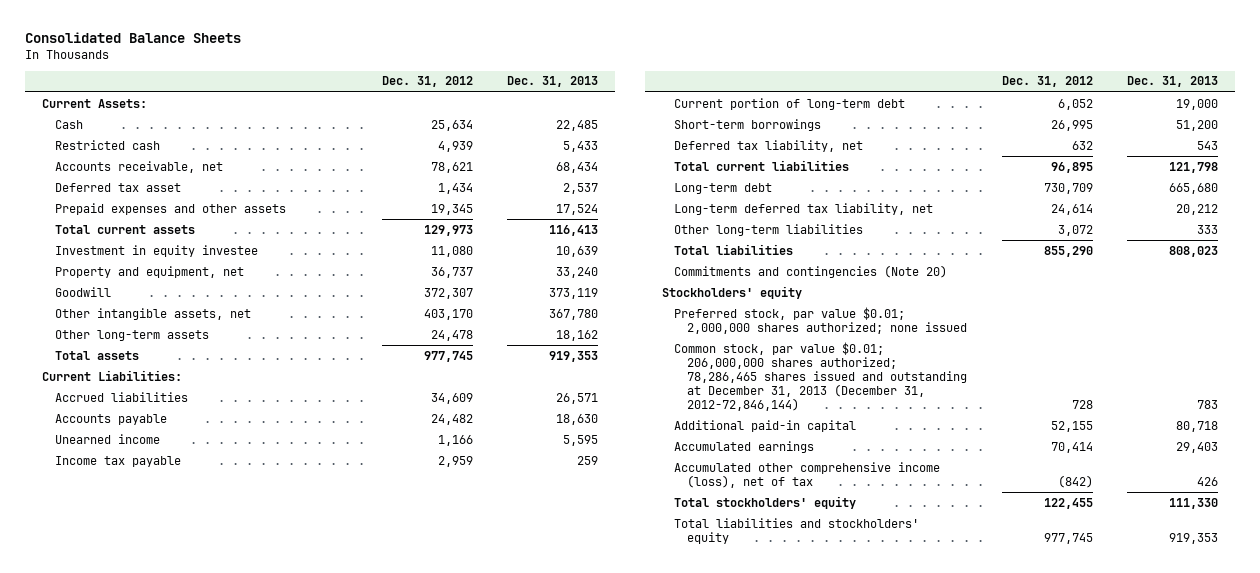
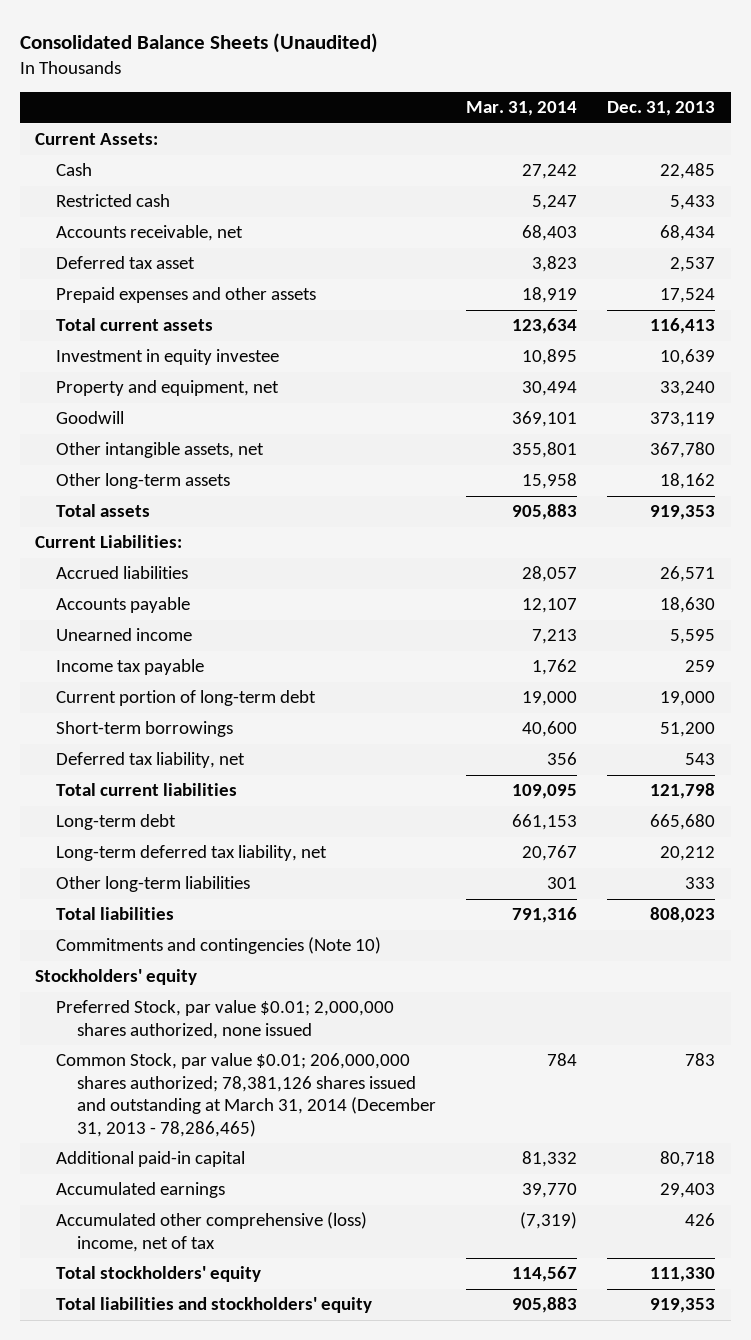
- Consolidated Balance Sheets
+ Consolidated Balance Sheets (Unaudited)
- | Dec. 31, 2012 | Dec. 31, 2013
+ | Mar. 31, 2014 | Dec. 31, 2013
- Commitments and contingencies (Note 20)
+ Commitments and contingencies (Note 10)
- Preferred stock, par value $0.01; 2,000,000 shares authorized; none issued
- Common stock, par value $0.01; 206,000,000 shares authorized; 78,286,465 shares issued and outstanding at December 31, 2013 (December 31, 2012-72,846,144) | 728 | 783
+ Preferred Stock, par value $0.01; 2,000,000 shares authorized, none issued
+ Common Stock, par value $0.01; 206,000,000 shares authorized; 78,381,126 shares issued and outstanding at March 31, 2014 (December 31, 2013 - 78,286,465) | 784 | 783
- Accumulated other comprehensive income (loss), net of tax | (842) | 426
+ Accumulated other comprehensive (loss) income, net of tax | (7,319) | 426

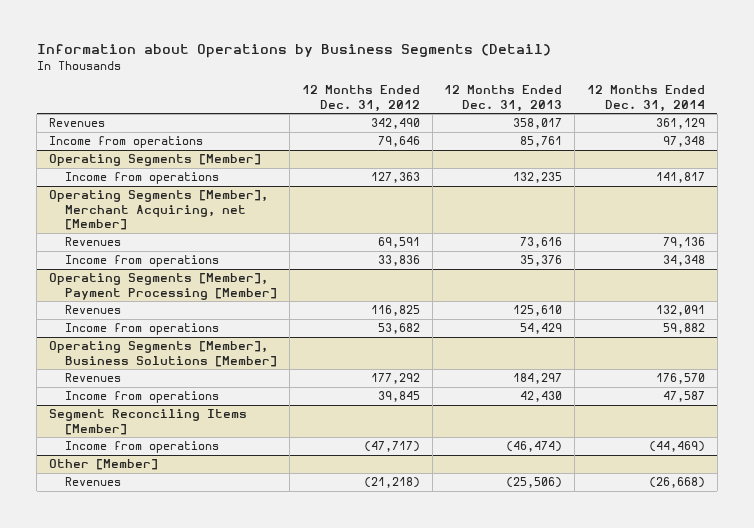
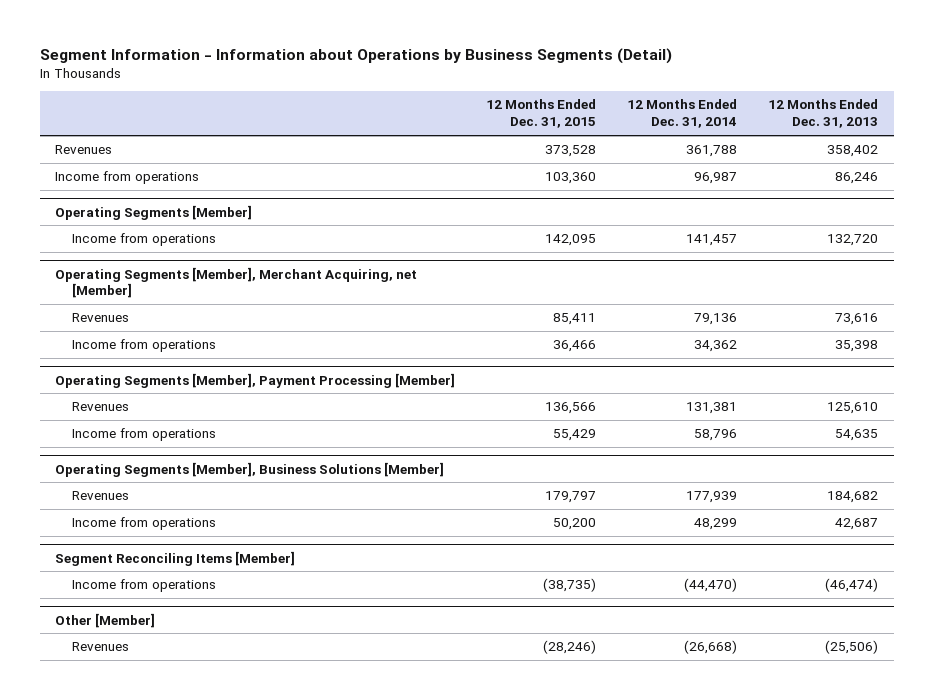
- Information about Operations by Business Segments (Detail)
+ Segment Information - Information about Operations by Business Segments (Detail)
- | 12 Months Ended Dec. 31, 2012 | 12 Months Ended Dec. 31, 2013 | 12 Months Ended Dec. 31, 2014
+ | 12 Months Ended Dec. 31, 2015 | 12 Months Ended Dec. 31, 2014 | 12 Months Ended Dec. 31, 2013
- Revenues | 342,490 | 358,017 | 361,129
- Income from operations | 79,646 | 85,761 | 97,348
+ Revenues | 373,528 | 361,788 | 358,402
+ Income from operations | 103,360 | 96,987 | 86,246
@ Operating Segments [Member]
- Income from operations | 127,363 | 132,235 | 141,817
+ Income from operations | 142,095 | 141,457 | 132,720
@ Operating Segments [Member], Merchant Acquiring, net [Member]
- Income from operations | 33,836 | 35,376 | 34,348
+ Income from operations | 36,466 | 34,362 | 35,398
@ Operating Segments [Member], Payment Processing [Member]
- Revenues | 116,825 | 125,610 | 132,091
- Income from operations | 53,682 | 54,429 | 59,882
+ Revenues | 136,566 | 131,381 | 125,610
+ Income from operations | 55,429 | 58,796 | 54,635
@ Operating Segments [Member], Business Solutions [Member]
- Revenues | 177,292 | 184,297 | 176,570
- Income from operations | 39,845 | 42,430 | 47,587
+ Revenues | 179,797 | 177,939 | 184,682
+ Income from operations | 50,200 | 48,299 | 42,687
@ Segment Reconciling Items [Member]
- Income from operations | (47,717) | (46,474) | (44,469)
+ Income from operations | (38,735) | (44,470) | (46,474)

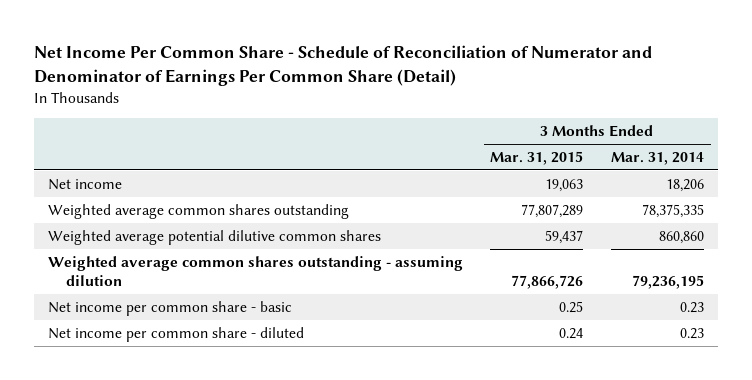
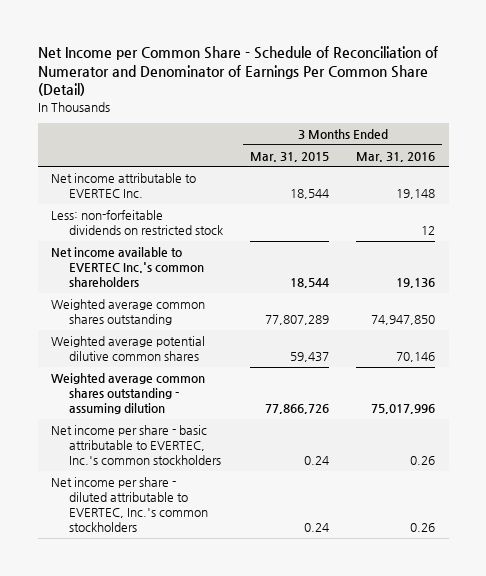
- Net Income Per Common Share - Schedule of Reconciliation of Numerator and Denominator of Earnings Per Common Share (Detail)
+ Net Income per Common Share - Schedule of Reconciliation of Numerator and Denominator of Earnings Per Common Share (Detail)
- | 3 Months Ended Mar. 31, 2015 | 3 Months Ended Mar. 31, 2014
+ | 3 Months Ended Mar. 31, 2015 | 3 Months Ended Mar. 31, 2016
- Net income | 19,063 | 18,206
+ Net income attributable to EVERTEC Inc. | 18,544 | 19,148
+ Less: non-forfeitable dividends on restricted stock | | 12
+ Net income available to EVERTEC Inc.'s common shareholders | 18,544 | 19,136
- Net income per common share - basic | 0.25 | 0.23
- Net income per common share - diluted | 0.24 | 0.23
+ Net income per share - basic attributable to EVERTEC, Inc.'s common stockholders | 0.24 | 0.26
+ Net income per share - diluted attributable to EVERTEC, Inc.'s common stockholders | 0.24 | 0.26

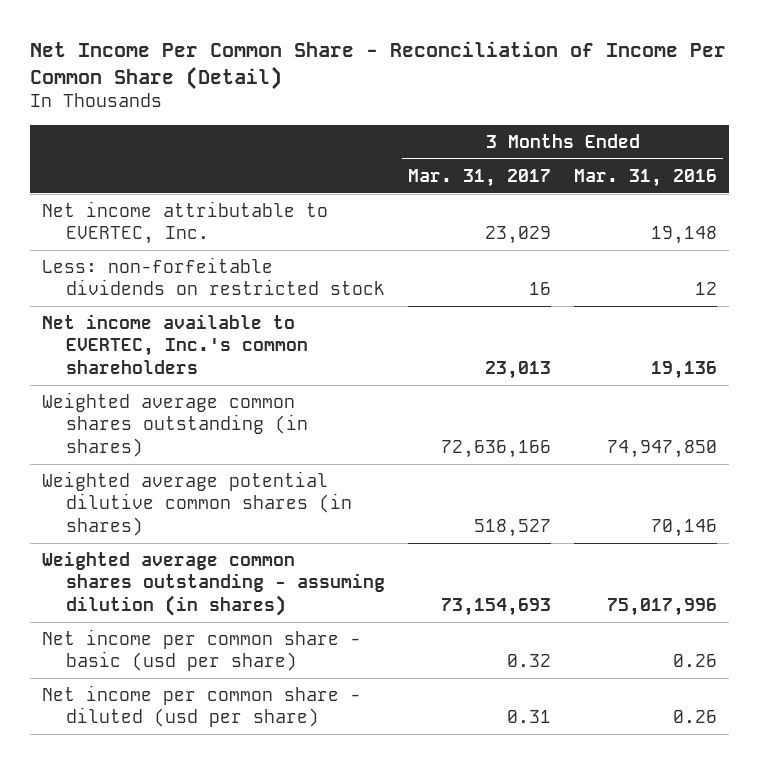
- Net Income per Common Share - Schedule of Reconciliation of Numerator and Denominator of Earnings Per Common Share (Detail)
+ Net Income Per Common Share - Reconciliation of Income Per Common Share (Detail)
- | 3 Months Ended Mar. 31, 2015 | 3 Months Ended Mar. 31, 2016
+ | 3 Months Ended Mar. 31, 2017 | 3 Months Ended Mar. 31, 2016
- Net income attributable to EVERTEC Inc. | 18,544 | 19,148
+ Net income attributable to EVERTEC, Inc. | 23,029 | 19,148
- Net income available to EVERTEC Inc.'s common shareholders | 18,544 | 19,136
- Weighted average common shares outstanding | 77,807,289 | 74,947,850
- Weighted average potential dilutive common shares | 59,437 | 70,146
- Weighted average common shares outstanding - assuming dilution | 77,866,726 | 75,017,996
- Net income per share - basic attributable to EVERTEC, Inc.'s common stockholders | 0.24 | 0.26
- Net income per share - diluted attributable to EVERTEC, Inc.'s common stockholders | 0.24 | 0.26
+ Net income available to EVERTEC, Inc.'s common shareholders | 23,013 | 19,136
+ Weighted average common shares outstanding (in shares) | 72,636,166 | 74,947,850
+ Weighted average potential dilutive common shares (in shares) | 518,527 | 70,146
+ Weighted average common shares outstanding - assuming dilution (in shares) | 73,154,693 | 75,017,996
+ Net income per common share - basic (usd per share) | 0.32 | 0.26
+ Net income per common share - diluted (usd per share) | 0.31 | 0.26

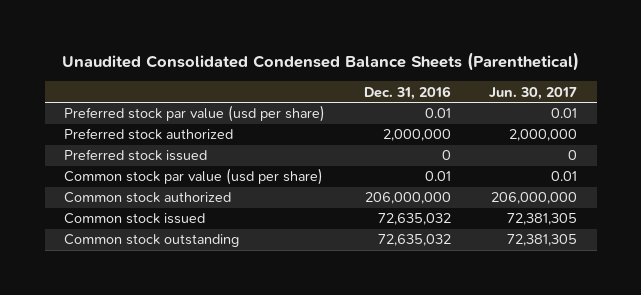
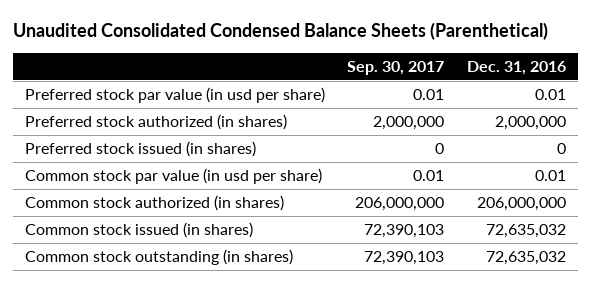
- | Dec. 31, 2016 | Jun. 30, 2017
+ | Sep. 30, 2017 | Dec. 31, 2016
- Preferred stock par value (usd per share) | 0.01 | 0.01
- Preferred stock authorized | 2,000,000 | 2,000,000
- Preferred stock issued | 0 | 0
- Common stock par value (usd per share) | 0.01 | 0.01
- Common stock authorized | 206,000,000 | 206,000,000
- Common stock issued | 72,635,032 | 72,381,305
- Common stock outstanding | 72,635,032 | 72,381,305
+ Preferred stock par value (in usd per share) | 0.01 | 0.01
+ Preferred stock authorized (in shares) | 2,000,000 | 2,000,000
+ Preferred stock issued (in shares) | 0 | 0
+ Common stock par value (in usd per share) | 0.01 | 0.01
+ Common stock authorized (in shares) | 206,000,000 | 206,000,000
+ Common stock issued (in shares) | 72,390,103 | 72,635,032
+ Common stock outstanding (in shares) | 72,390,103 | 72,635,032

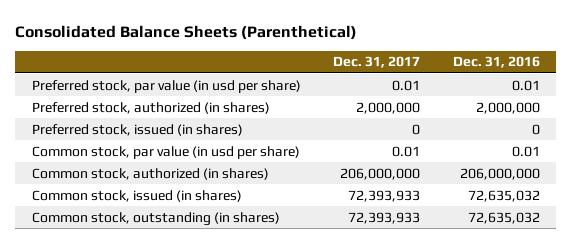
- Unaudited Consolidated Condensed Balance Sheets (Parenthetical)
+ Consolidated Balance Sheets (Parenthetical)
- | Sep. 30, 2017 | Dec. 31, 2016
+ | Dec. 31, 2017 | Dec. 31, 2016
- Preferred stock par value (in usd per share) | 0.01 | 0.01
- Preferred stock authorized (in shares) | 2,000,000 | 2,000,000
- Preferred stock issued (in shares) | 0 | 0
- Common stock par value (in usd per share) | 0.01 | 0.01
- Common stock authorized (in shares) | 206,000,000 | 206,000,000
- Common stock issued (in shares) | 72,390,103 | 72,635,032
- Common stock outstanding (in shares) | 72,390,103 | 72,635,032
+ Preferred stock, par value (in usd per share) | 0.01 | 0.01
+ Preferred stock, authorized (in shares) | 2,000,000 | 2,000,000
+ Preferred stock, issued (in shares) | 0 | 0
+ Common stock, par value (in usd per share) | 0.01 | 0.01
+ Common stock, authorized (in shares) | 206,000,000 | 206,000,000
+ Common stock, issued (in shares) | 72,393,933 | 72,635,032
+ Common stock, outstanding (in shares) | 72,393,933 | 72,635,032

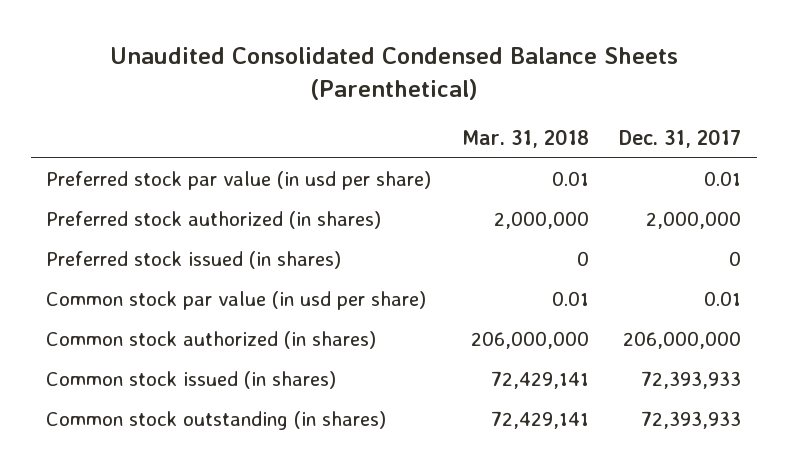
- Consolidated Balance Sheets (Parenthetical)
+ Unaudited Consolidated Condensed Balance Sheets (Parenthetical)
- | Dec. 31, 2017 | Dec. 31, 2016
+ | Mar. 31, 2018 | Dec. 31, 2017
- Preferred stock, par value (in usd per share) | 0.01 | 0.01
- Preferred stock, authorized (in shares) | 2,000,000 | 2,000,000
- Preferred stock, issued (in shares) | 0 | 0
- Common stock, par value (in usd per share) | 0.01 | 0.01
- Common stock, authorized (in shares) | 206,000,000 | 206,000,000
- Common stock, issued (in shares) | 72,393,933 | 72,635,032
- Common stock, outstanding (in shares) | 72,393,933 | 72,635,032
+ Preferred stock par value (in usd per share) | 0.01 | 0.01
+ Preferred stock authorized (in shares) | 2,000,000 | 2,000,000
+ Preferred stock issued (in shares) | 0 | 0
+ Common stock par value (in usd per share) | 0.01 | 0.01
+ Common stock authorized (in shares) | 206,000,000 | 206,000,000
+ Common stock issued (in shares) | 72,429,141 | 72,393,933
+ Common stock outstanding (in shares) | 72,429,141 | 72,393,933

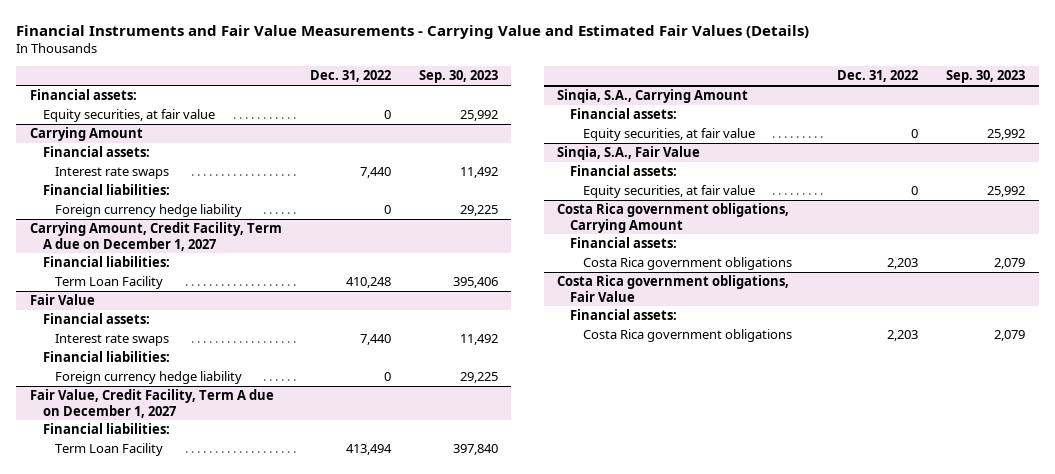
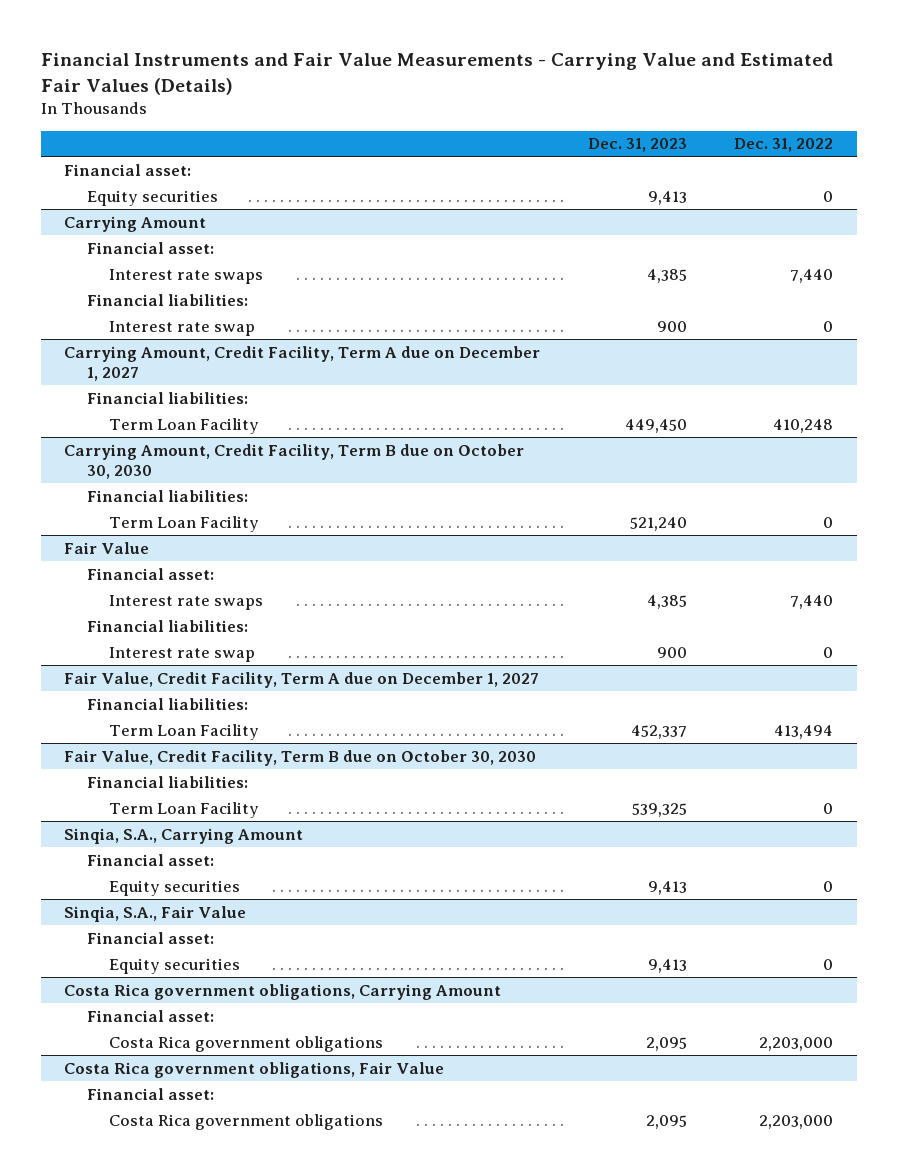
- | Dec. 31, 2022 | Sep. 30, 2023
+ | Dec. 31, 2023 | Dec. 31, 2022
- Financial assets:
- Equity securities, at fair value | 0 | 25,992
+ Financial asset:
+ Equity securities | 9,413 | 0
@ Carrying Amount
- Financial assets:
+ Financial asset:
- Foreign currency hedge liability | 0 | 29,225
+ Interest rate swap | 900 | 0
+ Carrying Amount, Credit Facility, Term B due on October 30, 2030
+ Financial liabilities:
+ Term Loan Facility | 521,240 | 0
@ Fair Value
- Financial assets:
+ Financial asset:
- Foreign currency hedge liability | 0 | 29,225
+ Interest rate swap | 900 | 0
+ Fair Value, Credit Facility, Term B due on October 30, 2030
+ Financial liabilities:
+ Term Loan Facility | 539,325 | 0
@ Sinqia, S.A., Carrying Amount
- Financial assets:
- Equity securities, at fair value | 0 | 25,992
+ Financial asset:
+ Equity securities | 9,413 | 0
@ Sinqia, S.A., Fair Value
- Financial assets:
- Equity securities, at fair value | 0 | 25,992
+ Financial asset:
+ Equity securities | 9,413 | 0
@ Costa Rica government obligations, Carrying Amount
- Financial assets:
- Costa Rica government obligations | 2,203 | 2,079
+ Financial asset:
+ Costa Rica government obligations | 2,095 | 2,203,000
@ Costa Rica government obligations, Fair Value
- Financial assets:
- Costa Rica government obligations | 2,203 | 2,079
+ Financial asset:
+ Costa Rica government obligations | 2,095 | 2,203,000

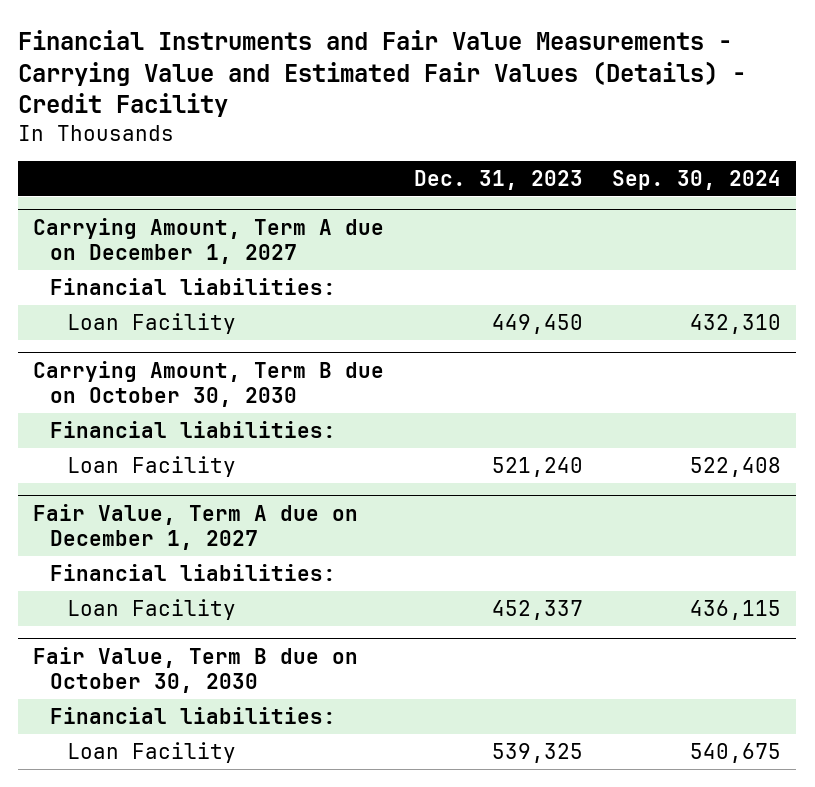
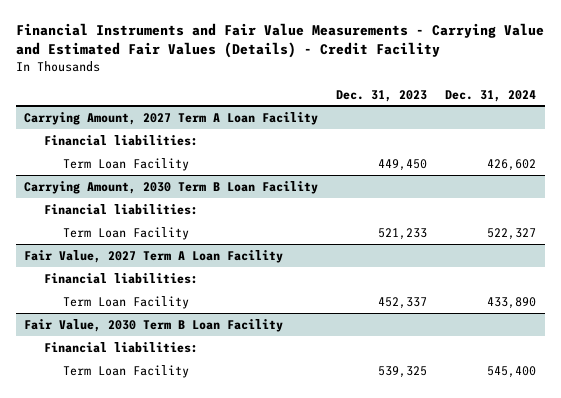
- | Dec. 31, 2023 | Sep. 30, 2024
+ | Dec. 31, 2023 | Dec. 31, 2024
- Carrying Amount, Term A due on December 1, 2027
+ Carrying Amount, 2027 Term A Loan Facility
- Loan Facility | 449,450 | 432,310
- Carrying Amount, Term B due on October 30, 2030
+ Term Loan Facility | 449,450 | 426,602
+ Carrying Amount, 2030 Term B Loan Facility
- Loan Facility | 521,240 | 522,408
- Fair Value, Term A due on December 1, 2027
+ Term Loan Facility | 521,233 | 522,327
+ Fair Value, 2027 Term A Loan Facility
- Loan Facility | 452,337 | 436,115
- Fair Value, Term B due on October 30, 2030
+ Term Loan Facility | 452,337 | 433,890
+ Fair Value, 2030 Term B Loan Facility
- Loan Facility | 539,325 | 540,675
+ Term Loan Facility | 539,325 | 545,400

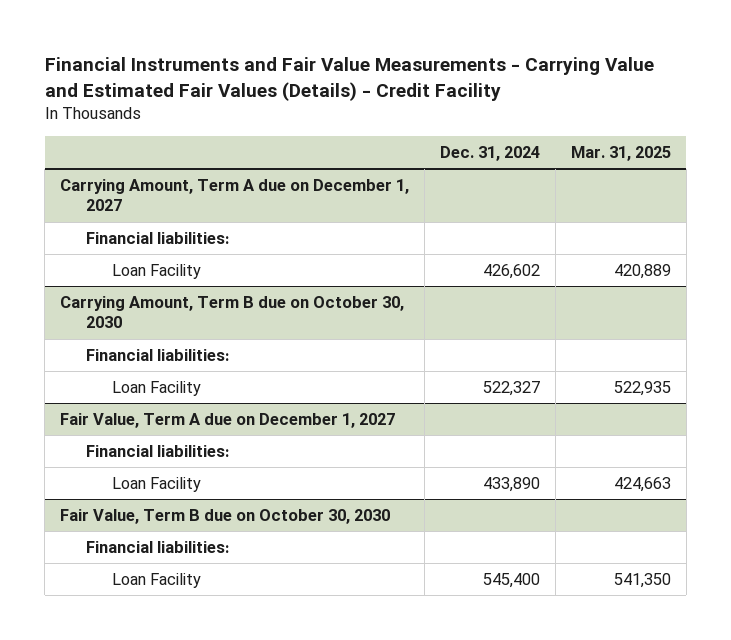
- | Dec. 31, 2023 | Dec. 31, 2024
+ | Dec. 31, 2024 | Mar. 31, 2025
- Carrying Amount, 2027 Term A Loan Facility
+ Carrying Amount, Term A due on December 1, 2027
- Term Loan Facility | 449,450 | 426,602
- Carrying Amount, 2030 Term B Loan Facility
+ Loan Facility | 426,602 | 420,889
+ Carrying Amount, Term B due on October 30, 2030
- Term Loan Facility | 521,233 | 522,327
- Fair Value, 2027 Term A Loan Facility
+ Loan Facility | 522,327 | 522,935
+ Fair Value, Term A due on December 1, 2027
- Term Loan Facility | 452,337 | 433,890
- Fair Value, 2030 Term B Loan Facility
+ Loan Facility | 433,890 | 424,663
+ Fair Value, Term B due on October 30, 2030
- Term Loan Facility | 539,325 | 545,400
+ Loan Facility | 545,400 | 541,350

